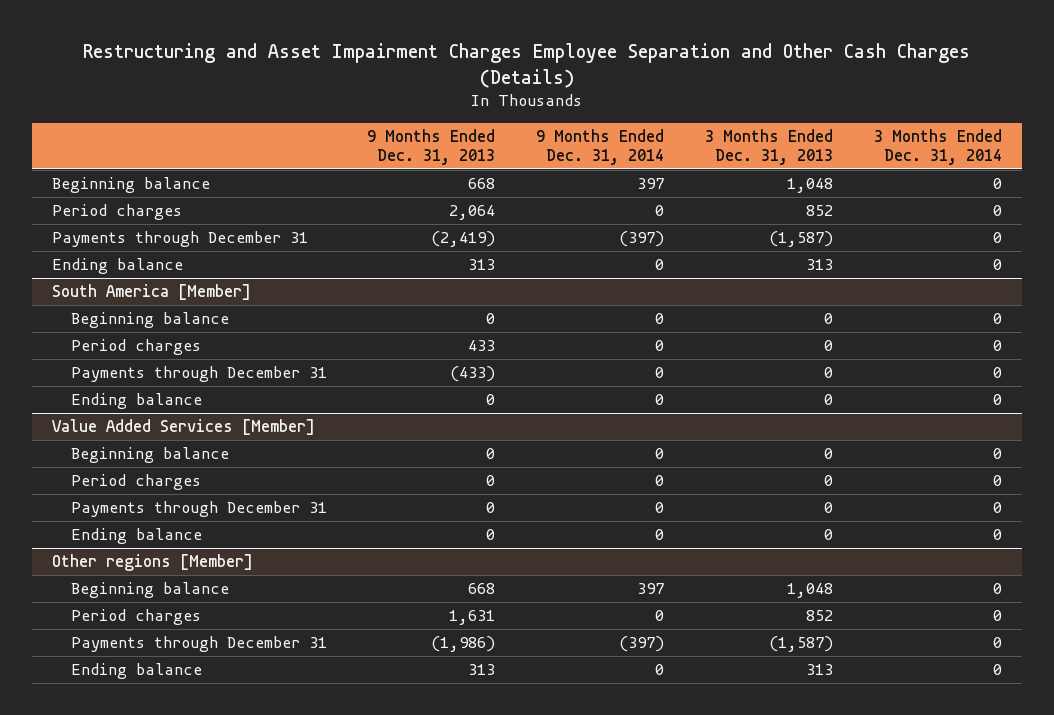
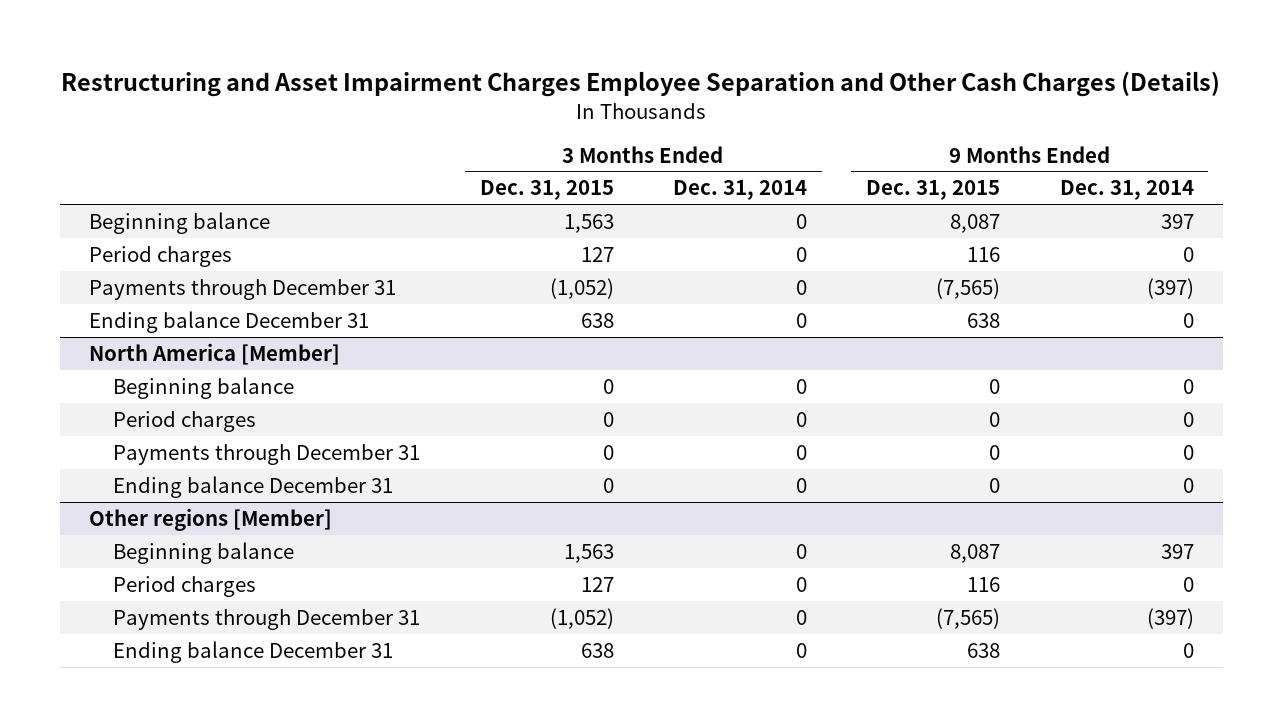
- | 9 Months Ended Dec. 31, 2013 | 9 Months Ended Dec. 31, 2014 | 3 Months Ended Dec. 31, 2013 | 3 Months Ended Dec. 31, 2014
+ | 3 Months Ended Dec. 31, 2015 | 3 Months Ended Dec. 31, 2014 | 9 Months Ended Dec. 31, 2015 | 9 Months Ended Dec. 31, 2014
- Ending balance | 313 | 0 | 313 | 0
- South America [Member]
- Beginning balance | 0 | 0 | 0 | 0
- Period charges | 433 | 0 | 0 | 0
- Payments through December 31 | (433) | 0 | 0 | 0
- Ending balance | 0 | 0 | 0 | 0
- Value Added Services [Member]
+ Ending balance December 31 | 638 | 0 | 638 | 0
+ North America [Member]
- Ending balance | 0 | 0 | 0 | 0
+ Ending balance December 31 | 0 | 0 | 0 | 0
@ Other regions [Member]
- Ending balance | 313 | 0 | 313 | 0
+ Ending balance December 31 | 638 | 0 | 638 | 0

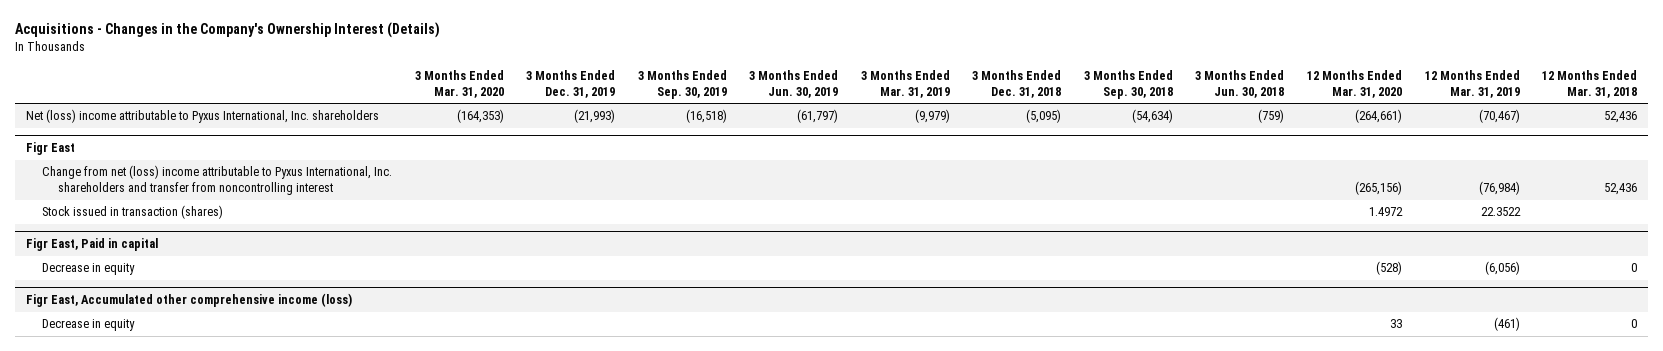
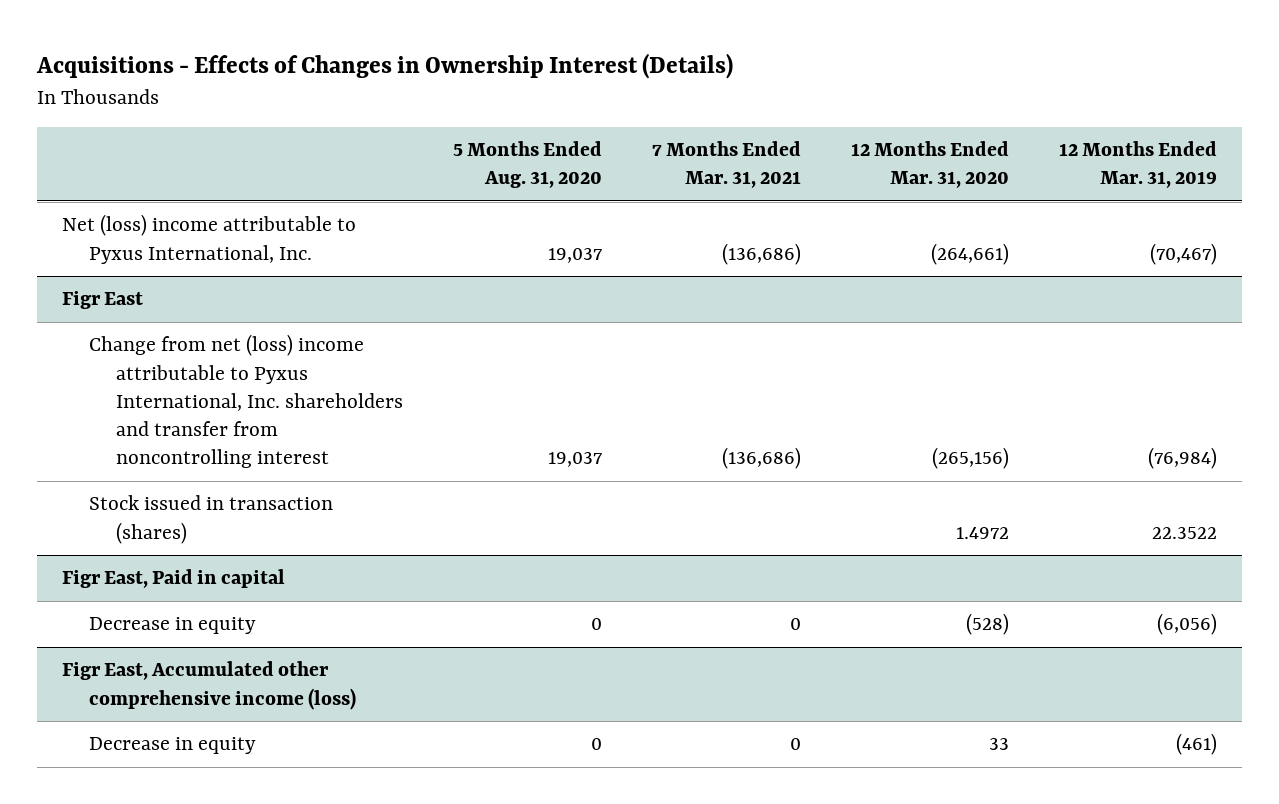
- Acquisitions - Changes in the Company's Ownership Interest (Details)
+ Acquisitions - Effects of Changes in Ownership Interest (Details)
- | 3 Months Ended Mar. 31, 2020 | 3 Months Ended Dec. 31, 2019 | 3 Months Ended Sep. 30, 2019 | 3 Months Ended Jun. 30, 2019 | 3 Months Ended Mar. 31, 2019 | 3 Months Ended Dec. 31, 2018 | 3 Months Ended Sep. 30, 2018 | 3 Months Ended Jun. 30, 2018 | 12 Months Ended Mar. 31, 2020 | 12 Months Ended Mar. 31, 2019 | 12 Months Ended Mar. 31, 2018
+ | 5 Months Ended Aug. 31, 2020 | 7 Months Ended Mar. 31, 2021 | 12 Months Ended Mar. 31, 2020 | 12 Months Ended Mar. 31, 2019
- Net (loss) income attributable to Pyxus International, Inc. shareholders | (164,353) | (21,993) | (16,518) | (61,797) | (9,979) | (5,095) | (54,634) | (759) | (264,661) | (70,467) | 52,436
+ Net (loss) income attributable to Pyxus International, Inc. | 19,037 | (136,686) | (264,661) | (70,467)

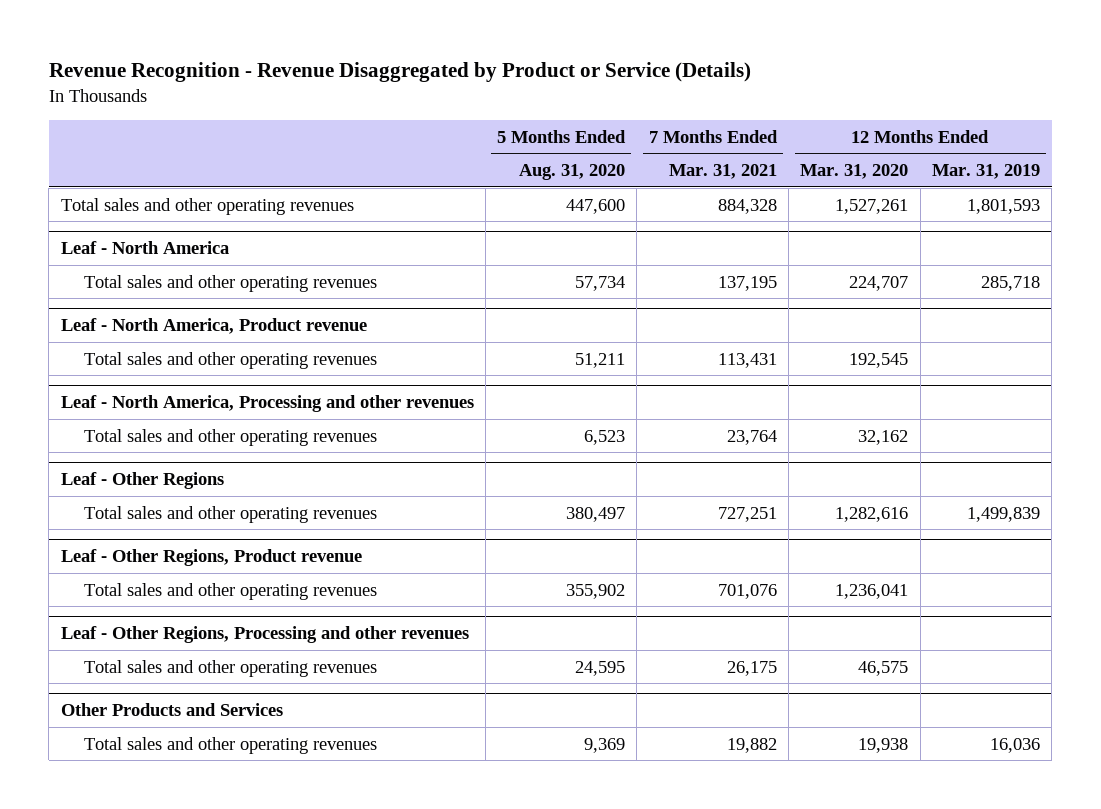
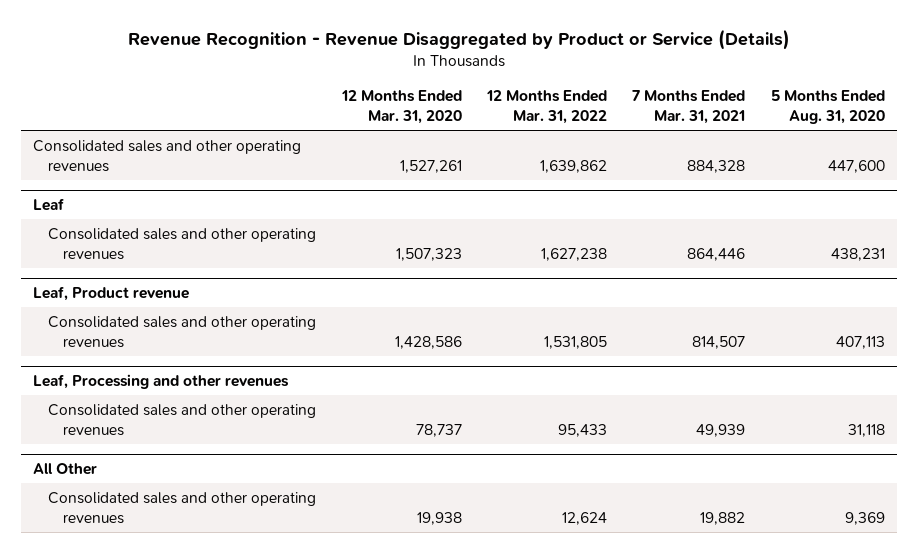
- | 5 Months Ended Aug. 31, 2020 | 7 Months Ended Mar. 31, 2021 | 12 Months Ended Mar. 31, 2020 | 12 Months Ended Mar. 31, 2019
+ | 12 Months Ended Mar. 31, 2020 | 12 Months Ended Mar. 31, 2022 | 7 Months Ended Mar. 31, 2021 | 5 Months Ended Aug. 31, 2020
- Total sales and other operating revenues | 447,600 | 884,328 | 1,527,261 | 1,801,593
- Leaf - North America
- Total sales and other operating revenues | 57,734 | 137,195 | 224,707 | 285,718
- Leaf - North America, Product revenue
- Total sales and other operating revenues | 51,211 | 113,431 | 192,545 |
- Leaf - North America, Processing and other revenues
- Total sales and other operating revenues | 6,523 | 23,764 | 32,162 |
- Leaf - Other Regions
- Total sales and other operating revenues | 380,497 | 727,251 | 1,282,616 | 1,499,839
- Leaf - Other Regions, Product revenue
- Total sales and other operating revenues | 355,902 | 701,076 | 1,236,041 |
- Leaf - Other Regions, Processing and other revenues
- Total sales and other operating revenues | 24,595 | 26,175 | 46,575 |
- Other Products and Services
- Total sales and other operating revenues | 9,369 | 19,882 | 19,938 | 16,036
+ Consolidated sales and other operating revenues | 1,527,261 | 1,639,862 | 884,328 | 447,600
+ Leaf
+ Consolidated sales and other operating revenues | 1,507,323 | 1,627,238 | 864,446 | 438,231
+ Leaf, Product revenue
+ Consolidated sales and other operating revenues | 1,428,586 | 1,531,805 | 814,507 | 407,113
+ Leaf, Processing and other revenues
+ Consolidated sales and other operating revenues | 78,737 | 95,433 | 49,939 | 31,118
+ All Other
+ Consolidated sales and other operating revenues | 19,938 | 12,624 | 19,882 | 9,369

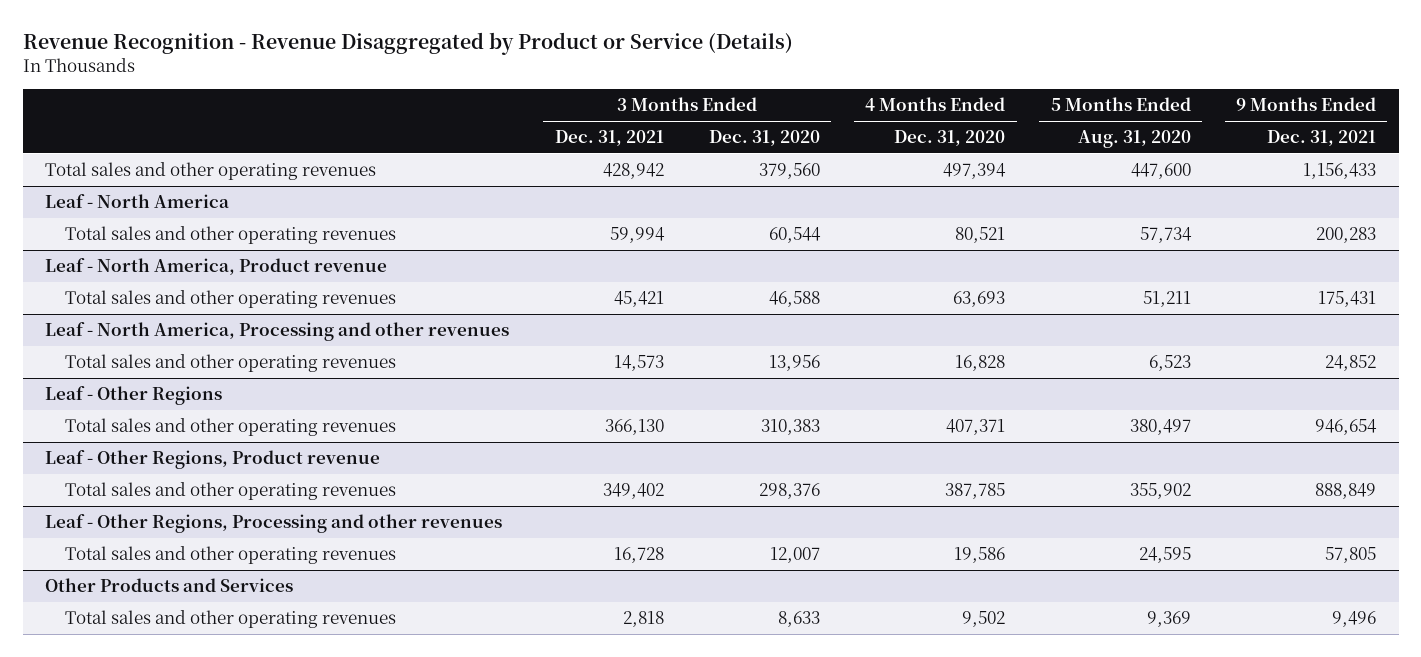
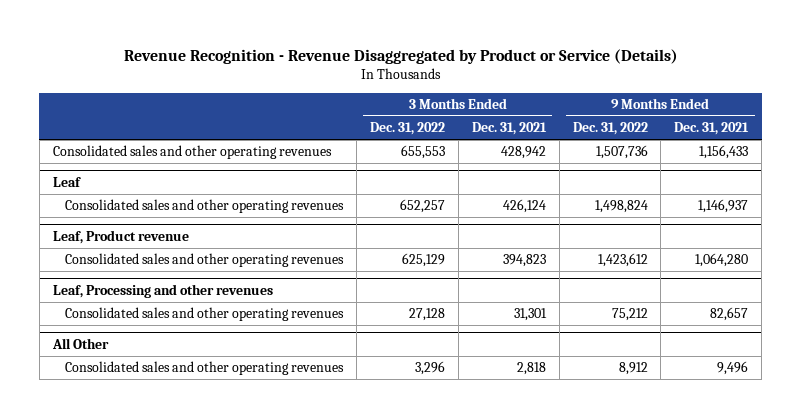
- | 3 Months Ended Dec. 31, 2021 | 3 Months Ended Dec. 31, 2020 | 4 Months Ended Dec. 31, 2020 | 5 Months Ended Aug. 31, 2020 | 9 Months Ended Dec. 31, 2021
+ | 3 Months Ended Dec. 31, 2022 | 3 Months Ended Dec. 31, 2021 | 9 Months Ended Dec. 31, 2022 | 9 Months Ended Dec. 31, 2021
- Total sales and other operating revenues | 428,942 | 379,560 | 497,394 | 447,600 | 1,156,433
- Leaf - North America
- Total sales and other operating revenues | 59,994 | 60,544 | 80,521 | 57,734 | 200,283
- Leaf - North America, Product revenue
- Total sales and other operating revenues | 45,421 | 46,588 | 63,693 | 51,211 | 175,431
- Leaf - North America, Processing and other revenues
- Total sales and other operating revenues | 14,573 | 13,956 | 16,828 | 6,523 | 24,852
- Leaf - Other Regions
- Total sales and other operating revenues | 366,130 | 310,383 | 407,371 | 380,497 | 946,654
- Leaf - Other Regions, Product revenue
- Total sales and other operating revenues | 349,402 | 298,376 | 387,785 | 355,902 | 888,849
- Leaf - Other Regions, Processing and other revenues
- Total sales and other operating revenues | 16,728 | 12,007 | 19,586 | 24,595 | 57,805
- Other Products and Services
- Total sales and other operating revenues | 2,818 | 8,633 | 9,502 | 9,369 | 9,496
+ Consolidated sales and other operating revenues | 655,553 | 428,942 | 1,507,736 | 1,156,433
+ Leaf
+ Consolidated sales and other operating revenues | 652,257 | 426,124 | 1,498,824 | 1,146,937
+ Leaf, Product revenue
+ Consolidated sales and other operating revenues | 625,129 | 394,823 | 1,423,612 | 1,064,280
+ Leaf, Processing and other revenues
+ Consolidated sales and other operating revenues | 27,128 | 31,301 | 75,212 | 82,657
+ All Other
+ Consolidated sales and other operating revenues | 3,296 | 2,818 | 8,912 | 9,496

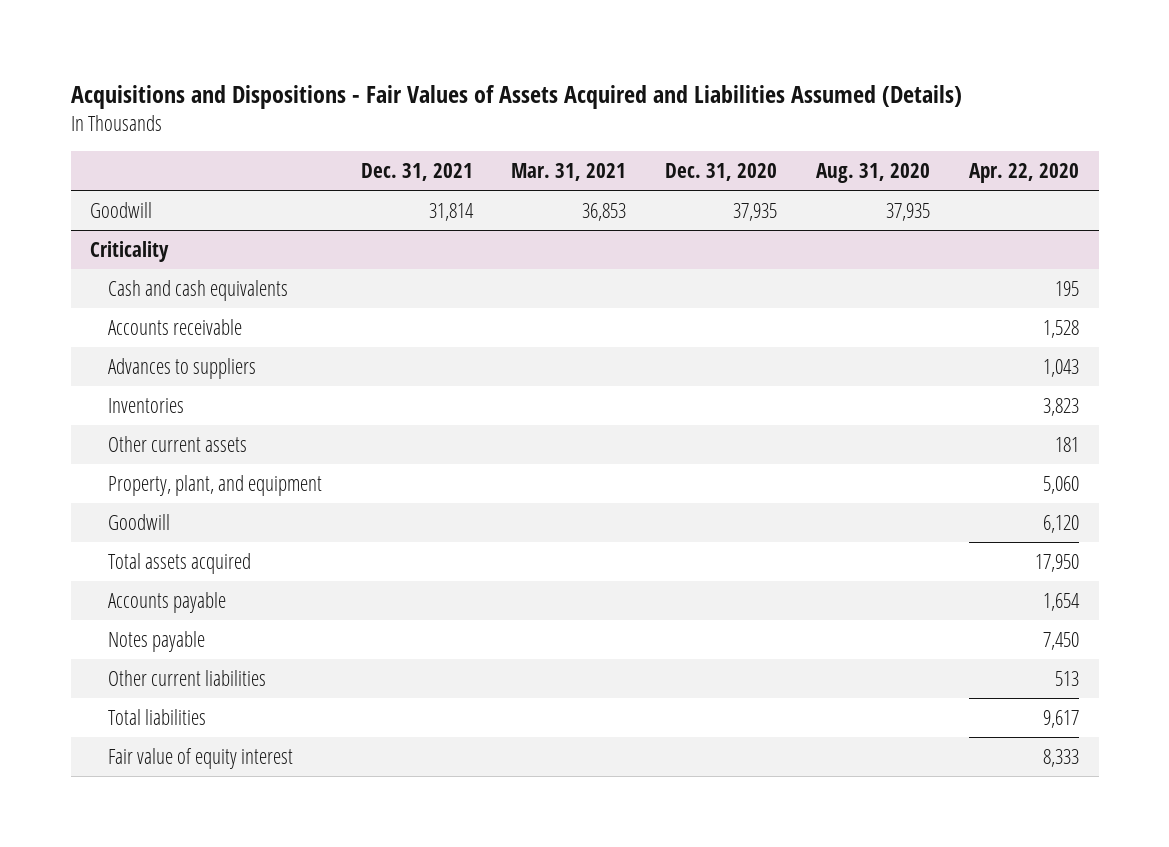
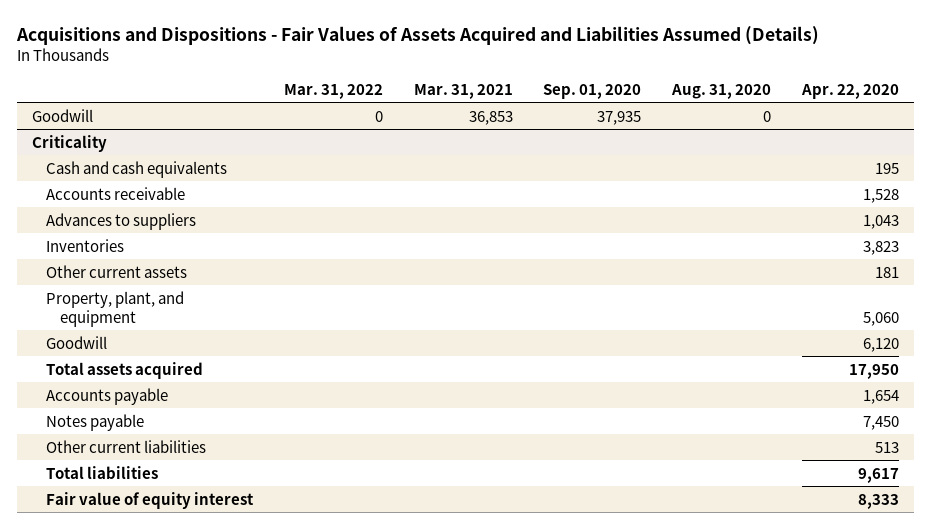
- | Dec. 31, 2021 | Mar. 31, 2021 | Dec. 31, 2020 | Aug. 31, 2020 | Apr. 22, 2020
+ | Mar. 31, 2022 | Mar. 31, 2021 | Sep. 01, 2020 | Aug. 31, 2020 | Apr. 22, 2020
- Goodwill | 31,814 | 36,853 | 37,935 | 37,935 |
+ Goodwill | 0 | 36,853 | 37,935 | 0 |

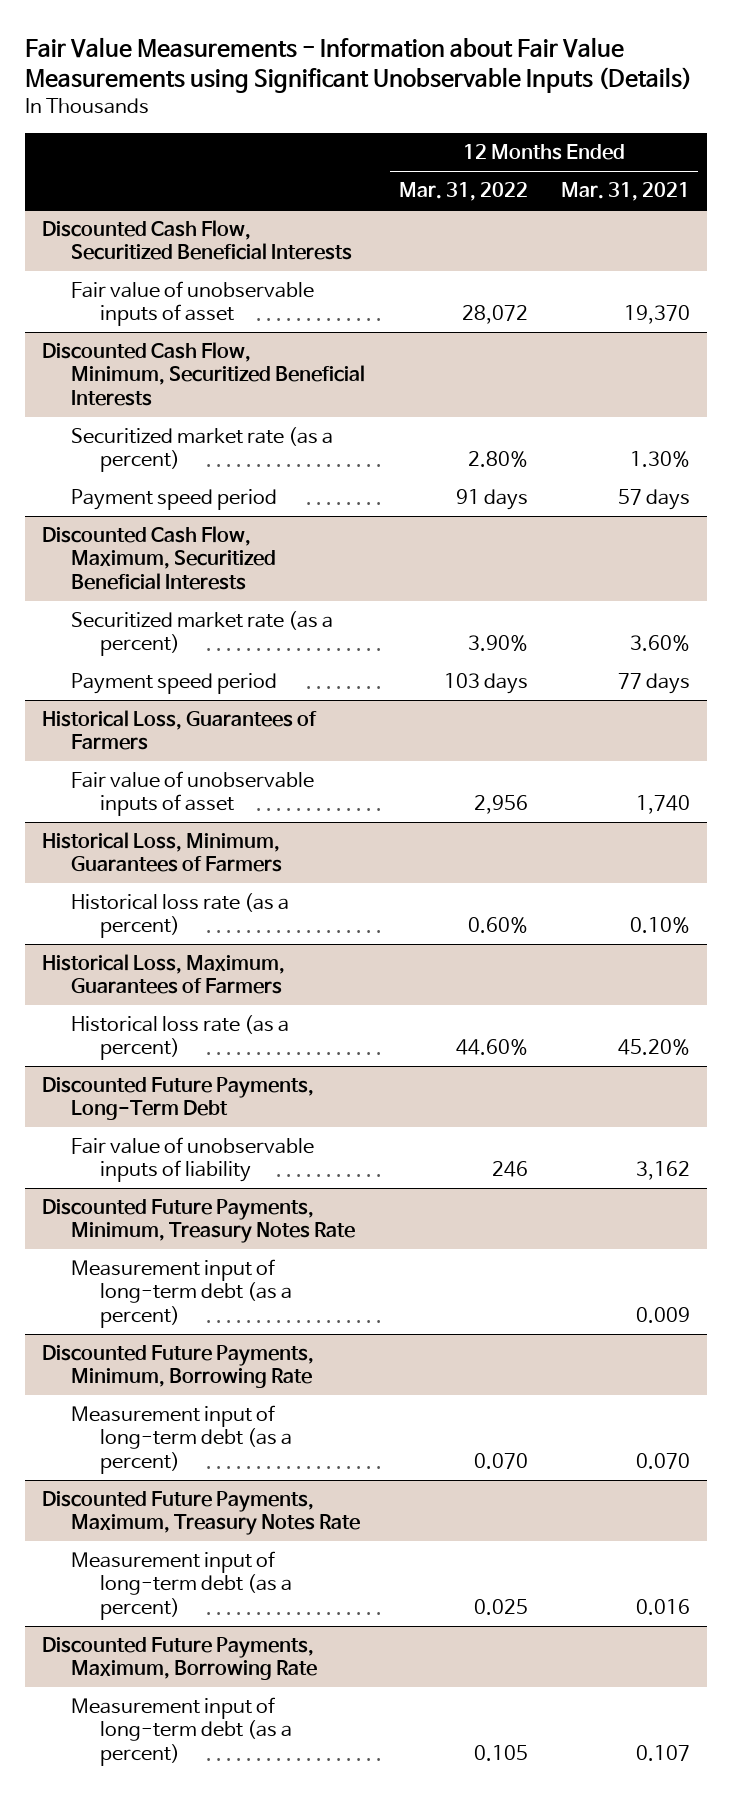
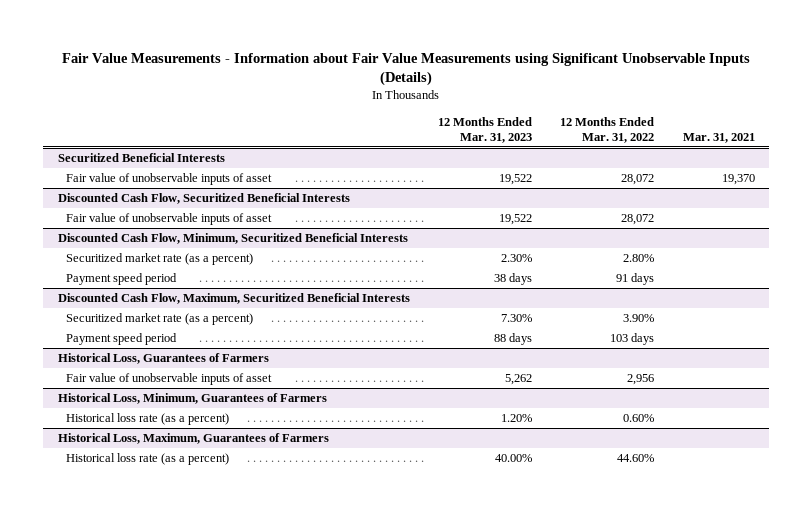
- | 12 Months Ended Mar. 31, 2022 | 12 Months Ended Mar. 31, 2021
+ | 12 Months Ended Mar. 31, 2023 | 12 Months Ended Mar. 31, 2022 | Mar. 31, 2021
+ Securitized Beneficial Interests
+ Fair value of unobservable inputs of asset | 19,522 | 28,072 | 19,370
- Discounted Future Payments, Long-Term Debt
- Fair value of unobservable inputs of liability | 246 | 3,162
- Discounted Future Payments, Minimum, Treasury Notes Rate
- Measurement input of long-term debt (as a percent) | | 0.009
- Discounted Future Payments, Minimum, Borrowing Rate
- Measurement input of long-term debt (as a percent) | 0.070 | 0.070
- Discounted Future Payments, Maximum, Treasury Notes Rate
- Measurement input of long-term debt (as a percent) | 0.025 | 0.016
- Discounted Future Payments, Maximum, Borrowing Rate
- Measurement input of long-term debt (as a percent) | 0.105 | 0.107

